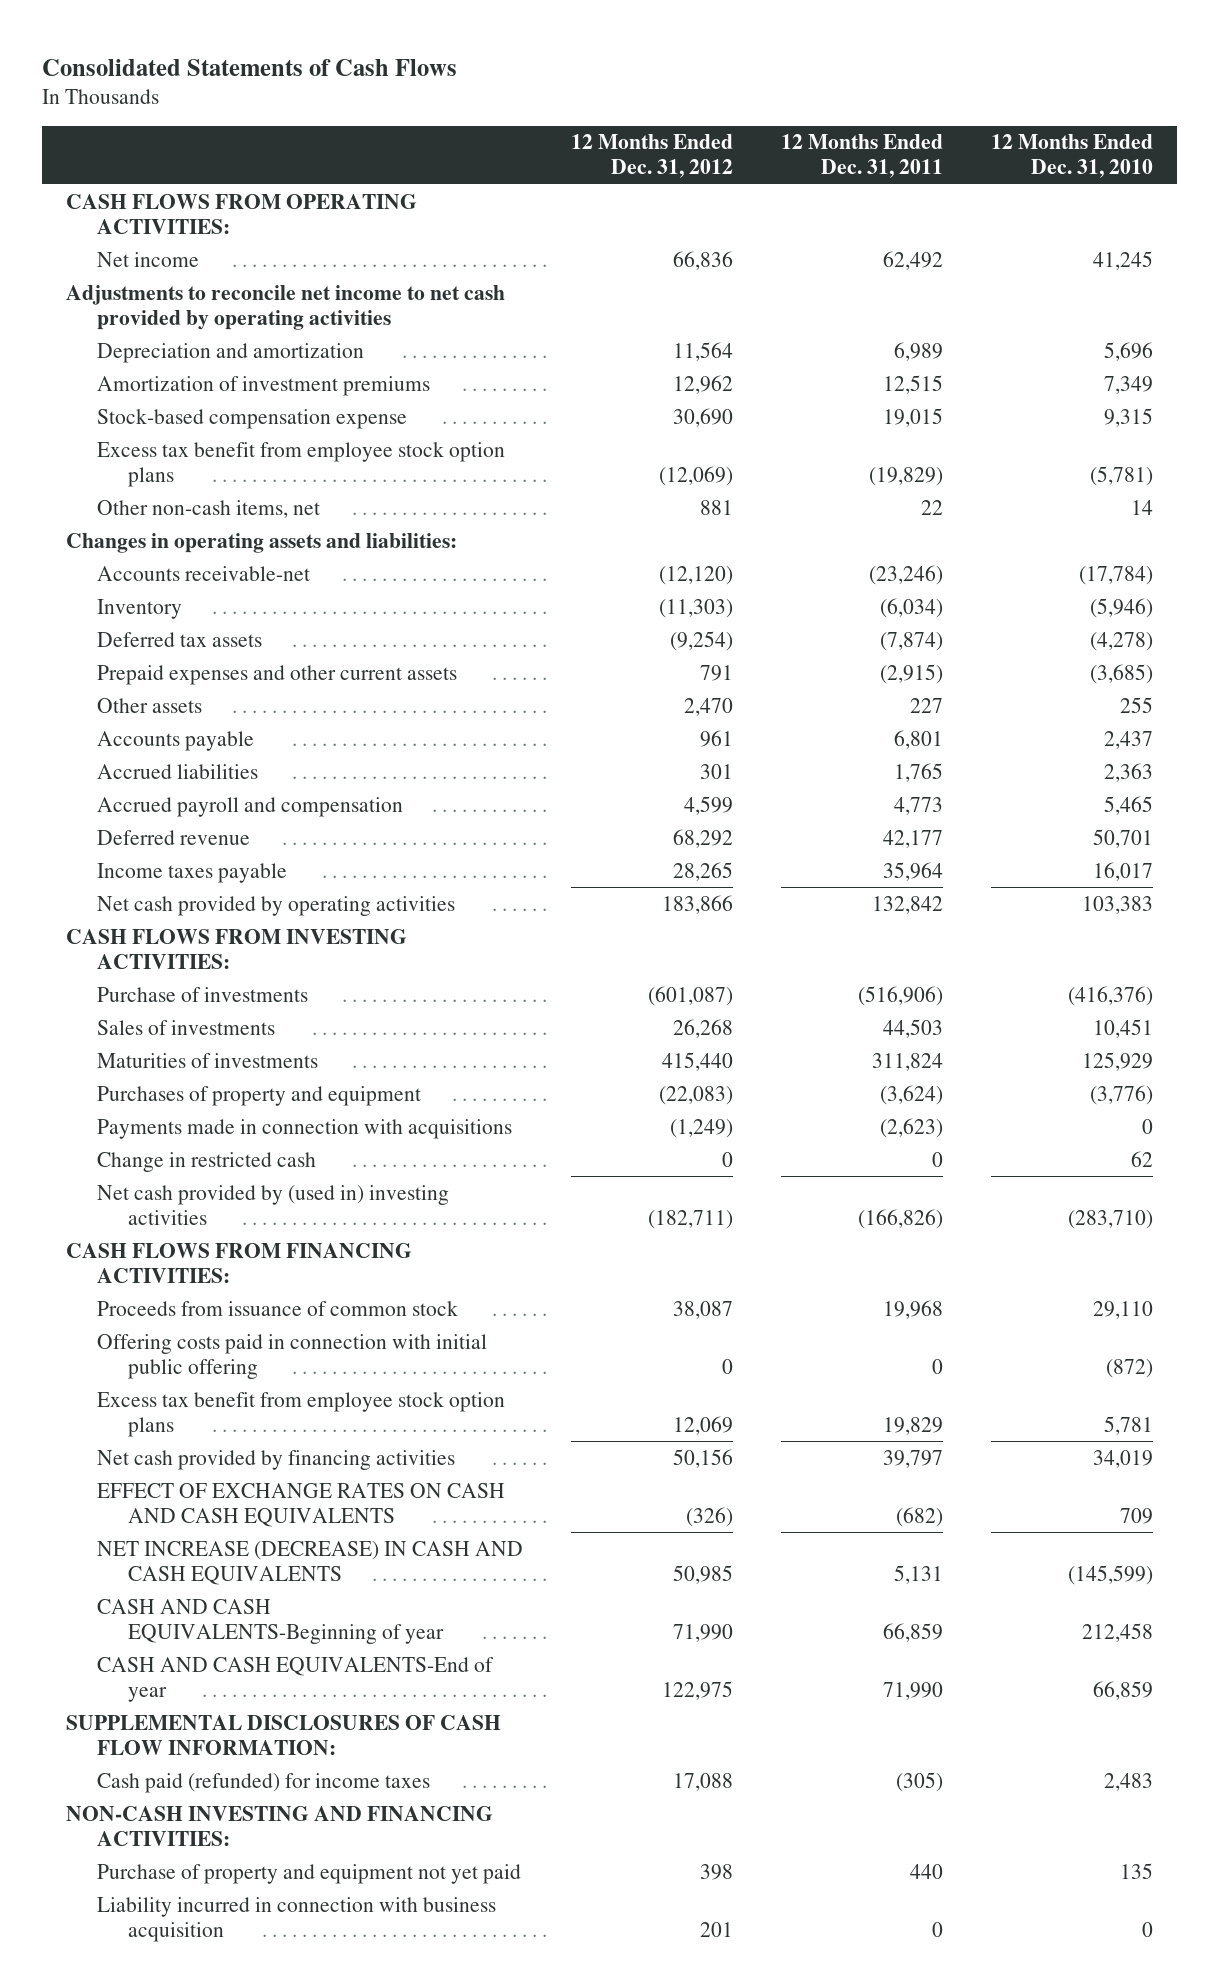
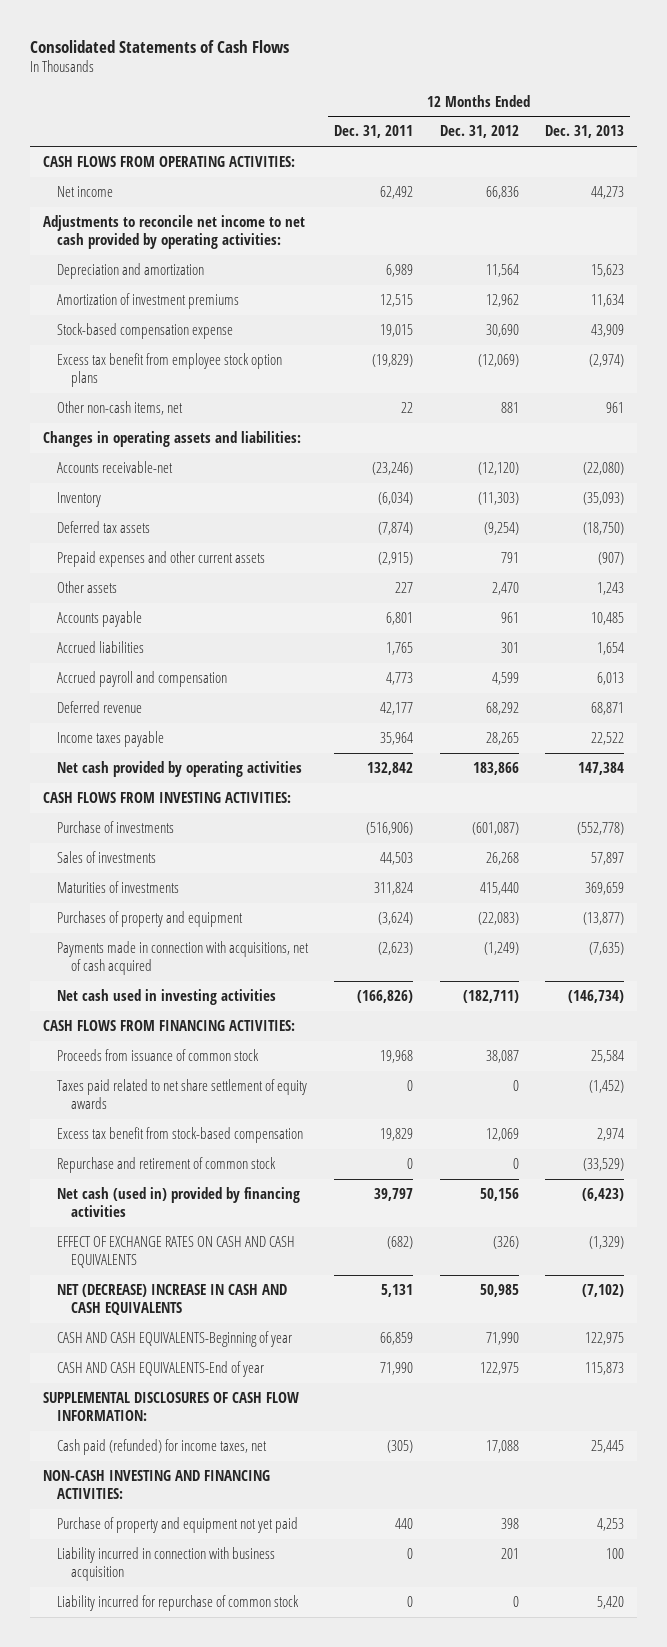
- | 12 Months Ended Dec. 31, 2012 | 12 Months Ended Dec. 31, 2011 | 12 Months Ended Dec. 31, 2010
+ | 12 Months Ended Dec. 31, 2011 | 12 Months Ended Dec. 31, 2012 | 12 Months Ended Dec. 31, 2013
- Adjustments to reconcile net income to net cash provided by operating activities
+ Adjustments to reconcile net income to net cash provided by operating activities:
- Payments made in connection with acquisitions | (1,249) | (2,623) | 0
- Change in restricted cash | 0 | 0 | 62
- Net cash provided by (used in) investing activities | (182,711) | (166,826) | (283,710)
+ Payments made in connection with acquisitions, net of cash acquired | (2,623) | (1,249) | (7,635)
+ Net cash used in investing activities | (166,826) | (182,711) | (146,734)
- Offering costs paid in connection with initial public offering | 0 | 0 | (872)
- Excess tax benefit from employee stock option plans | 12,069 | 19,829 | 5,781
- Net cash provided by financing activities | 50,156 | 39,797 | 34,019
+ Taxes paid related to net share settlement of equity awards | 0 | 0 | (1,452)
+ Excess tax benefit from stock-based compensation | 19,829 | 12,069 | 2,974
+ Repurchase and retirement of common stock | 0 | 0 | (33,529)
+ Net cash (used in) provided by financing activities | 39,797 | 50,156 | (6,423)
- NET INCREASE (DECREASE) IN CASH AND CASH EQUIVALENTS | 50,985 | 5,131 | (145,599)
+ NET (DECREASE) INCREASE IN CASH AND CASH EQUIVALENTS | 5,131 | 50,985 | (7,102)
- Cash paid (refunded) for income taxes | 17,088 | (305) | 2,483
+ Cash paid (refunded) for income taxes, net | (305) | 17,088 | 25,445
+ Liability incurred for repurchase of common stock | 0 | 0 | 5,420

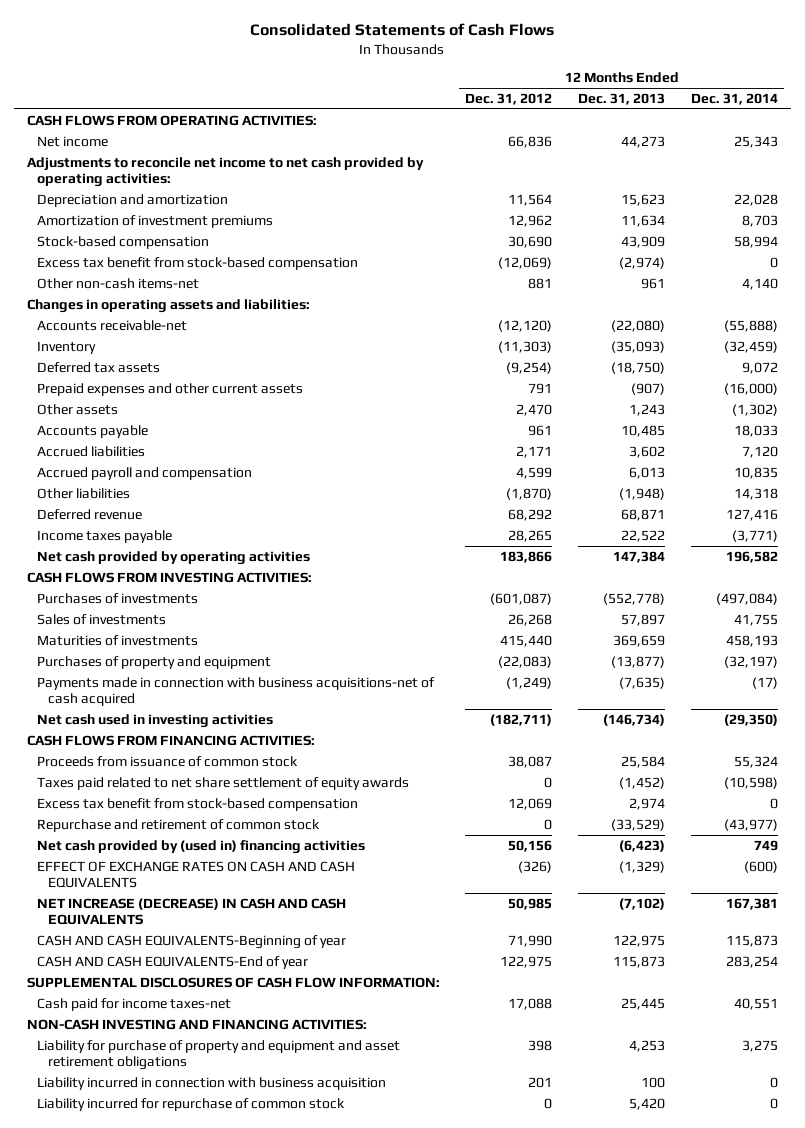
- | 12 Months Ended Dec. 31, 2011 | 12 Months Ended Dec. 31, 2012 | 12 Months Ended Dec. 31, 2013
+ | 12 Months Ended Dec. 31, 2012 | 12 Months Ended Dec. 31, 2013 | 12 Months Ended Dec. 31, 2014
- Stock-based compensation expense | 19,015 | 30,690 | 43,909
- Excess tax benefit from employee stock option plans | (19,829) | (12,069) | (2,974)
- Other non-cash items, net | 22 | 881 | 961
+ Stock-based compensation | 30,690 | 43,909 | 58,994
+ Excess tax benefit from stock-based compensation | (12,069) | (2,974) | 0
+ Other non-cash items-net | 881 | 961 | 4,140
- Accrued liabilities | 1,765 | 301 | 1,654
+ Accrued liabilities | 2,171 | 3,602 | 7,120
+ Other liabilities | (1,870) | (1,948) | 14,318
- Purchase of investments | (516,906) | (601,087) | (552,778)
+ Purchases of investments | (601,087) | (552,778) | (497,084)
- Payments made in connection with acquisitions, net of cash acquired | (2,623) | (1,249) | (7,635)
+ Payments made in connection with business acquisitions-net of cash acquired | (1,249) | (7,635) | (17)
- Net cash (used in) provided by financing activities | 39,797 | 50,156 | (6,423)
+ Net cash provided by (used in) financing activities | 50,156 | (6,423) | 749
- NET (DECREASE) INCREASE IN CASH AND CASH EQUIVALENTS | 5,131 | 50,985 | (7,102)
+ NET INCREASE (DECREASE) IN CASH AND CASH EQUIVALENTS | 50,985 | (7,102) | 167,381
- Cash paid (refunded) for income taxes, net | (305) | 17,088 | 25,445
+ Cash paid for income taxes-net | 17,088 | 25,445 | 40,551
- Purchase of property and equipment not yet paid | 440 | 398 | 4,253
+ Liability for purchase of property and equipment and asset retirement obligations | 398 | 4,253 | 3,275

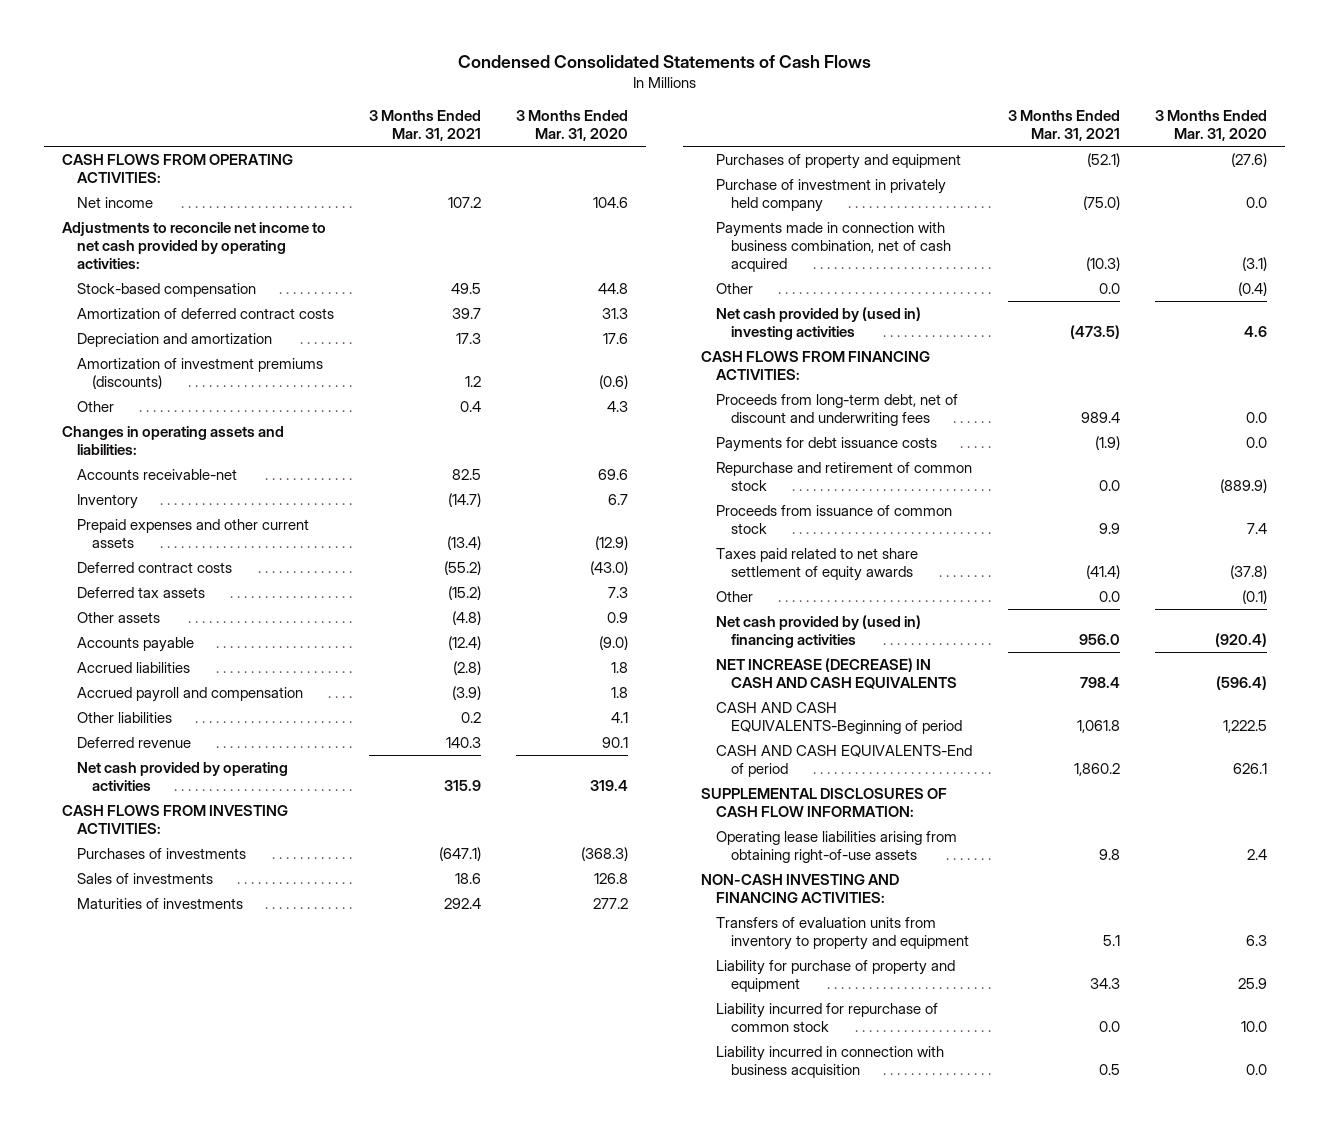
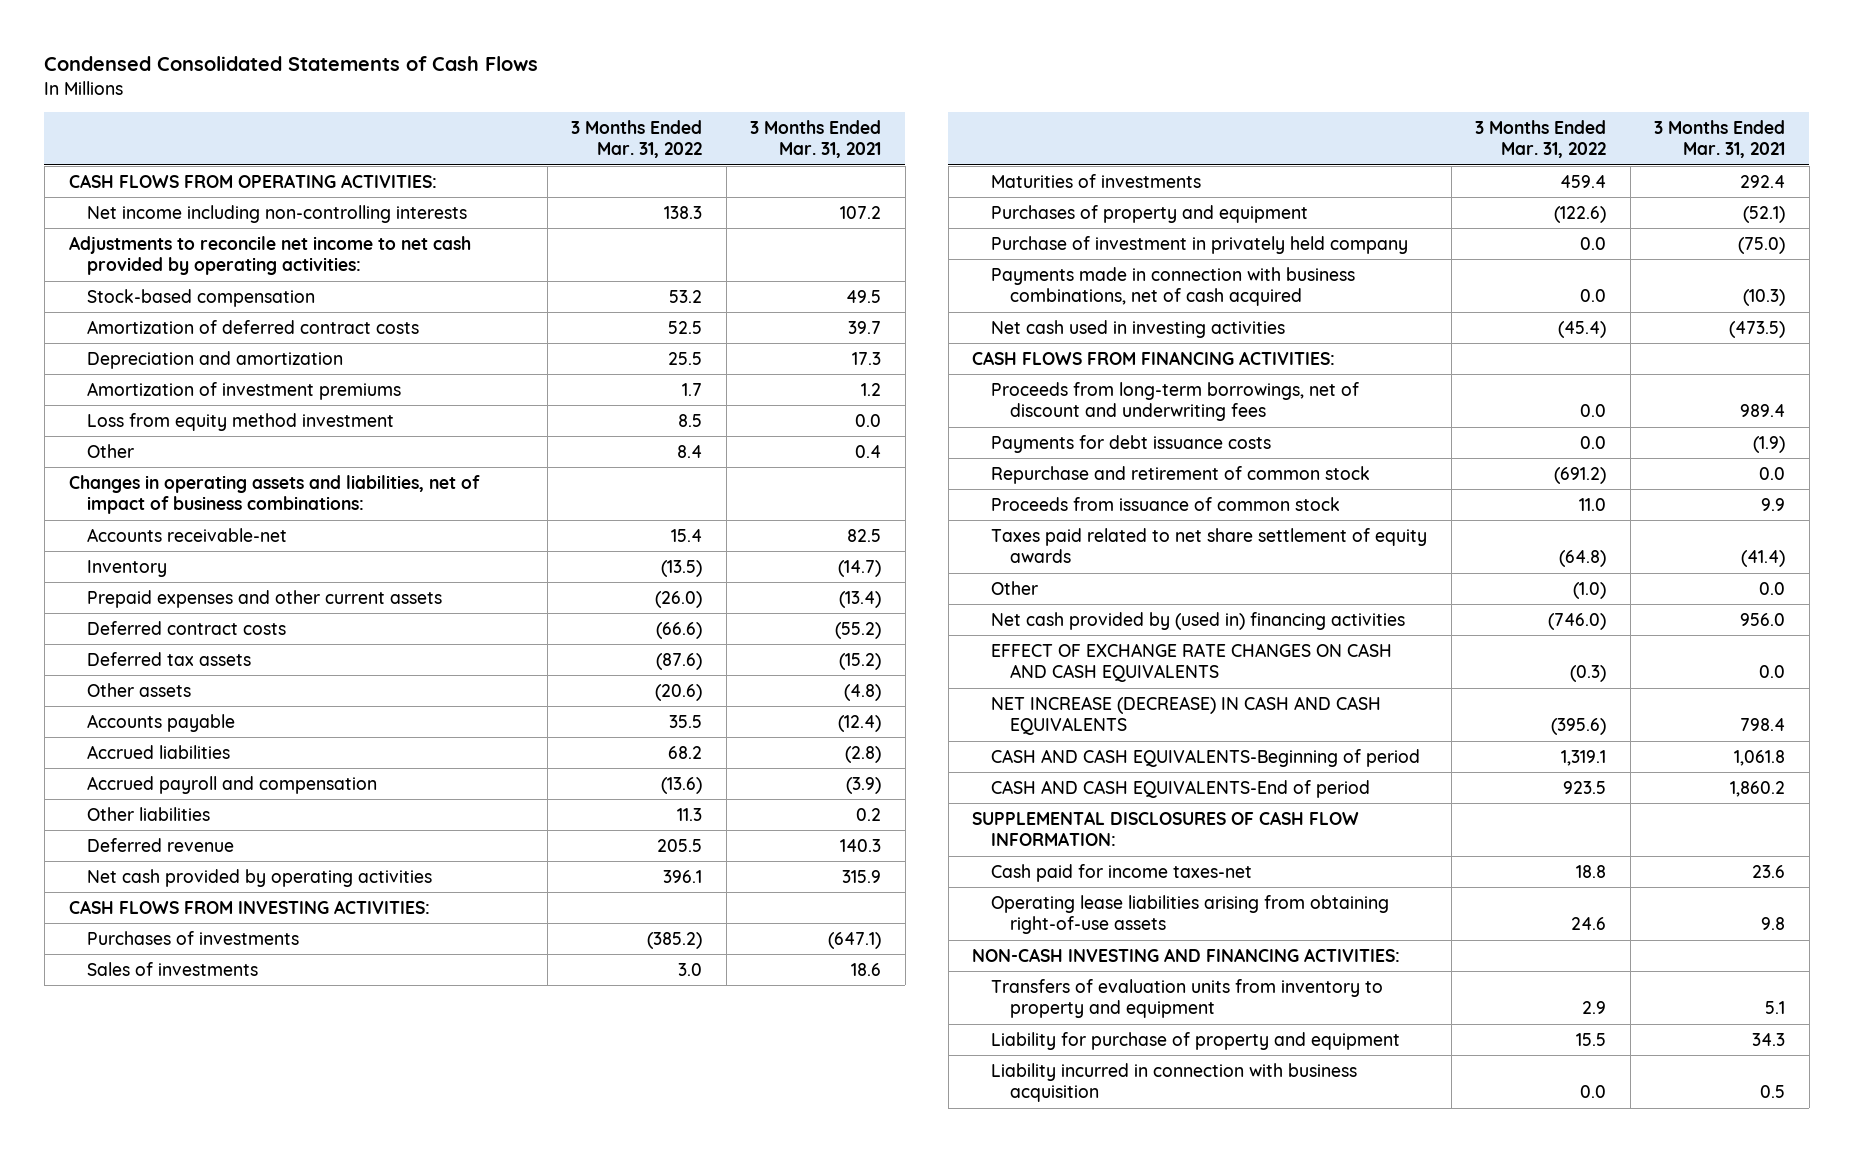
- | 3 Months Ended Mar. 31, 2021 | 3 Months Ended Mar. 31, 2020
+ | 3 Months Ended Mar. 31, 2022 | 3 Months Ended Mar. 31, 2021
- Net income | 107.2 | 104.6
+ Net income including non-controlling interests | 138.3 | 107.2
- Amortization of investment premiums (discounts) | 1.2 | (0.6)
+ Amortization of investment premiums | 1.7 | 1.2
+ Loss from equity method investment | 8.5 | 0.0
- Changes in operating assets and liabilities:
+ Changes in operating assets and liabilities, net of impact of business combinations:
- Payments made in connection with business combination, net of cash acquired | (10.3) | (3.1)
- Other | 0.0 | (0.4)
- Net cash provided by (used in) investing activities | (473.5) | 4.6
+ Payments made in connection with business combinations, net of cash acquired | 0.0 | (10.3)
+ Net cash used in investing activities | (45.4) | (473.5)
- Proceeds from long-term debt, net of discount and underwriting fees | 989.4 | 0.0
+ Proceeds from long-term borrowings, net of discount and underwriting fees | 0.0 | 989.4
+ EFFECT OF EXCHANGE RATE CHANGES ON CASH AND CASH EQUIVALENTS | (0.3) | 0.0
+ Cash paid for income taxes-net | 18.8 | 23.6
- Liability incurred for repurchase of common stock | 0.0 | 10.0

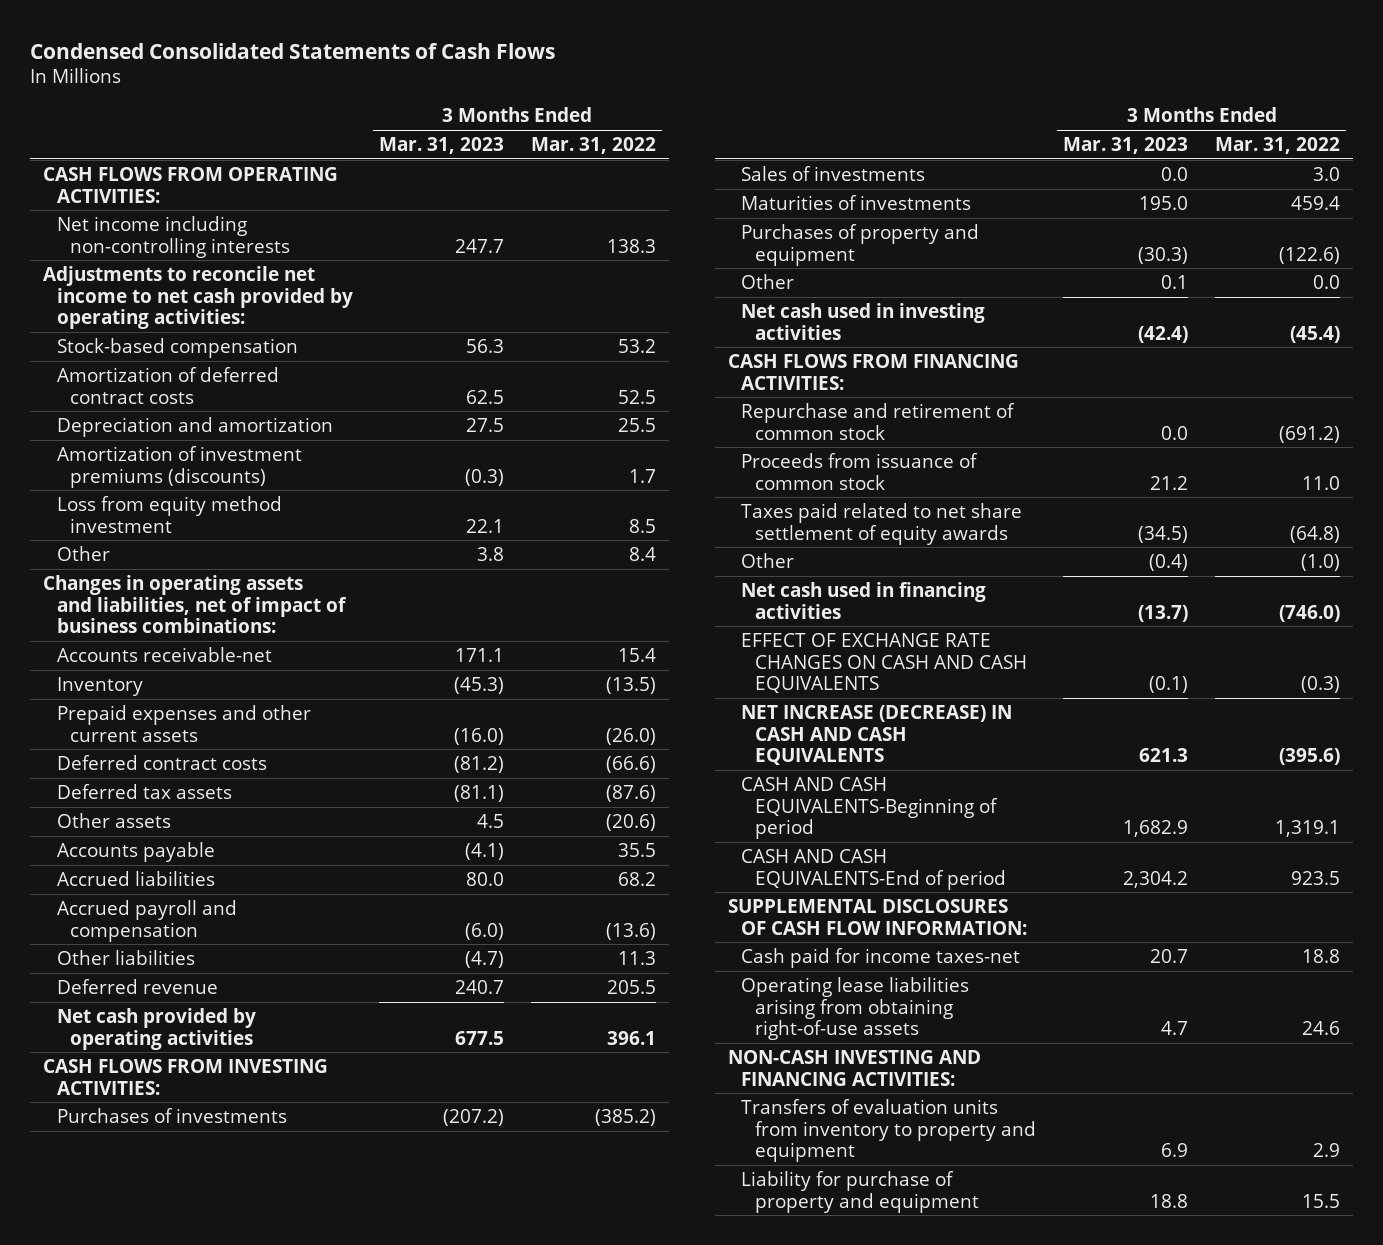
- | 3 Months Ended Mar. 31, 2022 | 3 Months Ended Mar. 31, 2021
+ | 3 Months Ended Mar. 31, 2023 | 3 Months Ended Mar. 31, 2022
- Amortization of investment premiums | 1.7 | 1.2
+ Amortization of investment premiums (discounts) | (0.3) | 1.7
- Purchase of investment in privately held company | 0.0 | (75.0)
- Payments made in connection with business combinations, net of cash acquired | 0.0 | (10.3)
+ Other | 0.1 | 0.0
- Proceeds from long-term borrowings, net of discount and underwriting fees | 0.0 | 989.4
- Payments for debt issuance costs | 0.0 | (1.9)
- Net cash provided by (used in) financing activities | (746.0) | 956.0
+ Net cash used in financing activities | (13.7) | (746.0)
- Liability incurred in connection with business acquisition | 0.0 | 0.5

